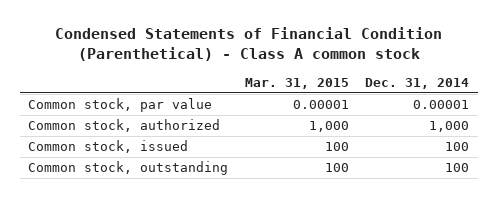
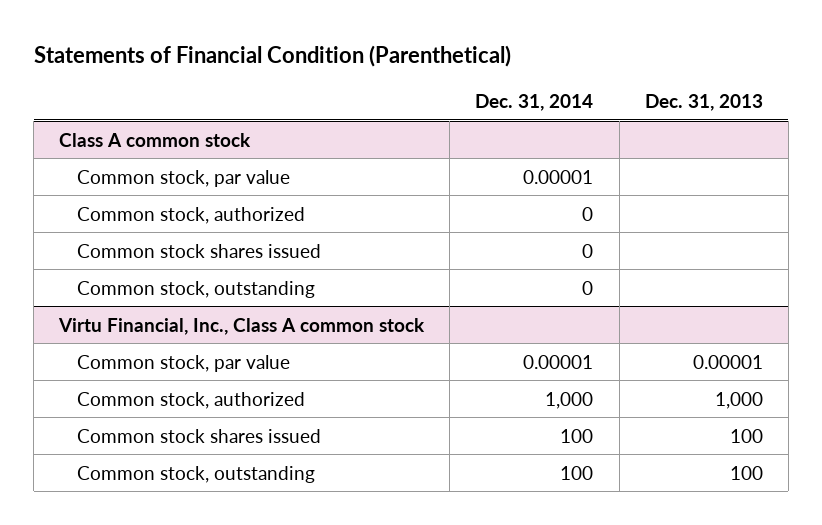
- Condensed Statements of Financial Condition (Parenthetical) - Class A common stock
+ Statements of Financial Condition (Parenthetical)
- | Mar. 31, 2015 | Dec. 31, 2014
+ | Dec. 31, 2014 | Dec. 31, 2013
+ Class A common stock
+ Common stock, authorized | 0 |
+ Common stock shares issued | 0 |
+ Common stock, outstanding | 0 |
+ Virtu Financial, Inc., Class A common stock
+ Common stock, par value | 0.00001 | 0.00001
- Common stock, issued | 100 | 100
+ Common stock shares issued | 100 | 100

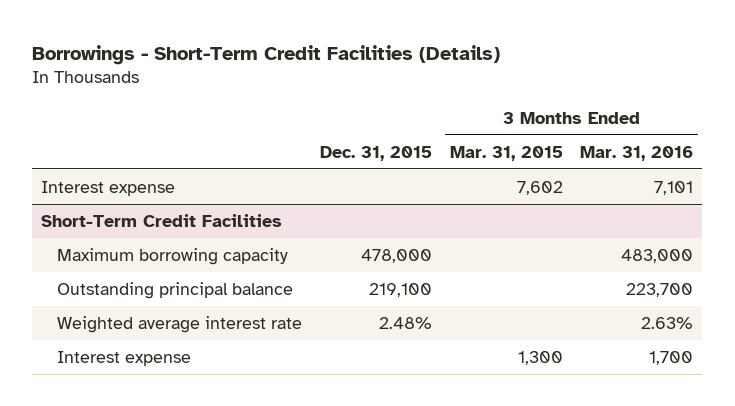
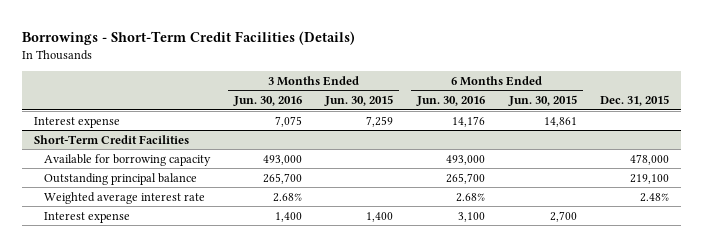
- | Dec. 31, 2015 | 3 Months Ended Mar. 31, 2015 | 3 Months Ended Mar. 31, 2016
+ | 3 Months Ended Jun. 30, 2016 | 3 Months Ended Jun. 30, 2015 | 6 Months Ended Jun. 30, 2016 | 6 Months Ended Jun. 30, 2015 | Dec. 31, 2015
@ Short-Term Credit Facilities
- Maximum borrowing capacity | 478,000 | | 483,000
+ Available for borrowing capacity | 493,000 | | 493,000 | | 478,000

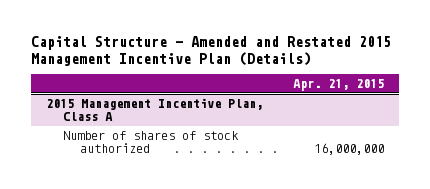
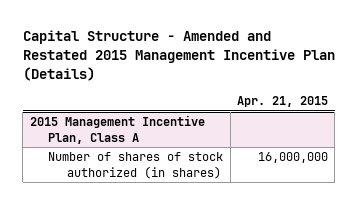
@ 2015 Management Incentive Plan, Class A
- Number of shares of stock authorized | 16,000,000
+ Number of shares of stock authorized (in shares) | 16,000,000

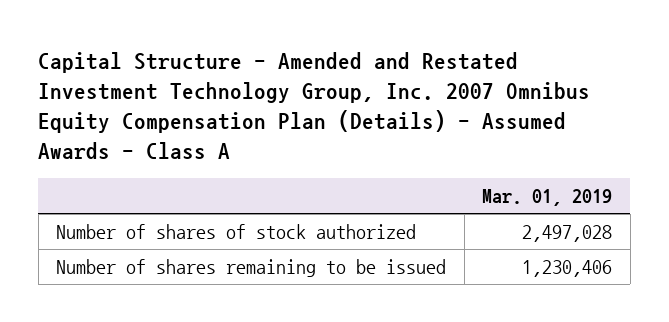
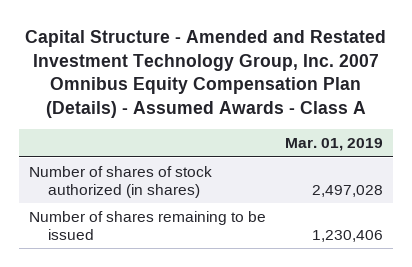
- Number of shares of stock authorized | 2,497,028
+ Number of shares of stock authorized (in shares) | 2,497,028

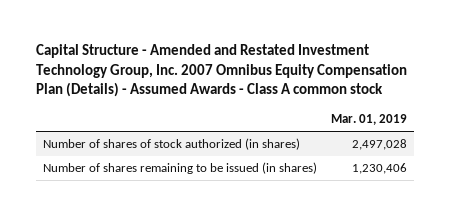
- Capital Structure - Amended and Restated Investment Technology Group, Inc. 2007 Omnibus Equity Compensation Plan (Details) - Assumed Awards - Class A
+ Capital Structure - Amended and Restated Investment Technology Group, Inc. 2007 Omnibus Equity Compensation Plan (Details) - Assumed Awards - Class A common stock
- Number of shares remaining to be issued | 1,230,406
+ Number of shares remaining to be issued (in shares) | 1,230,406

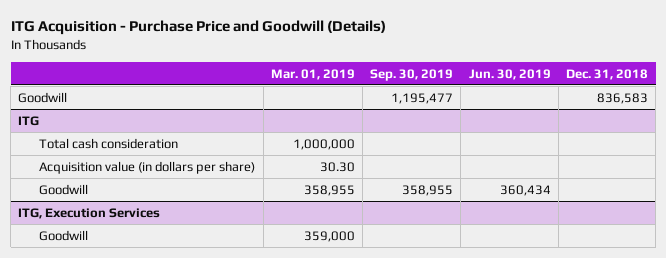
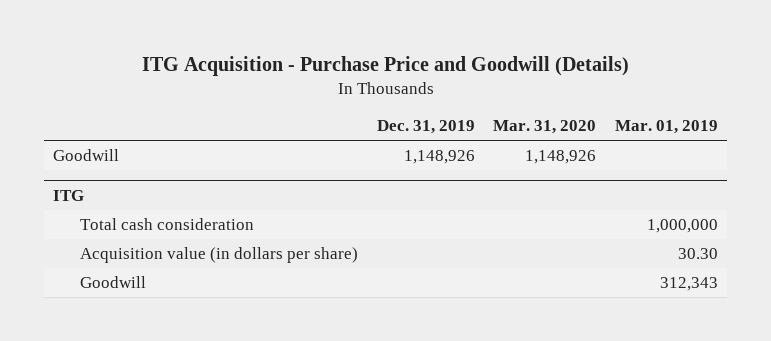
- | Mar. 01, 2019 | Sep. 30, 2019 | Jun. 30, 2019 | Dec. 31, 2018
+ | Dec. 31, 2019 | Mar. 31, 2020 | Mar. 01, 2019
@ ITG
- Goodwill | 358,955 | 358,955 | 360,434 |
- ITG, Execution Services
- Goodwill | 359,000 | | |
@ ITG
+ Goodwill | | | 312,343

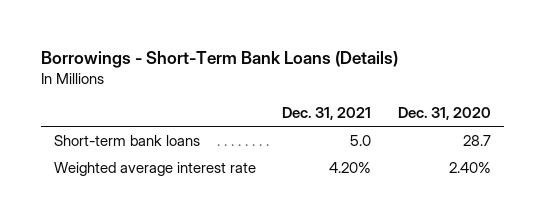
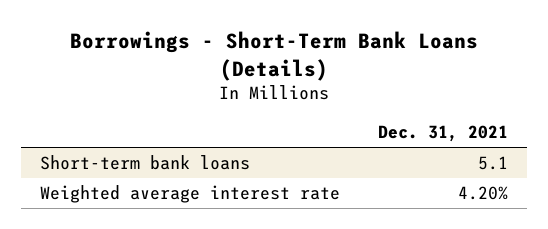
- | Dec. 31, 2021 | Dec. 31, 2020
+ | Dec. 31, 2021
- Short-term bank loans | 5.0 | 28.7
+ Short-term bank loans | 5.1

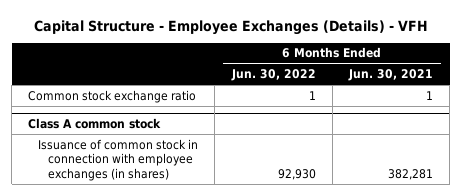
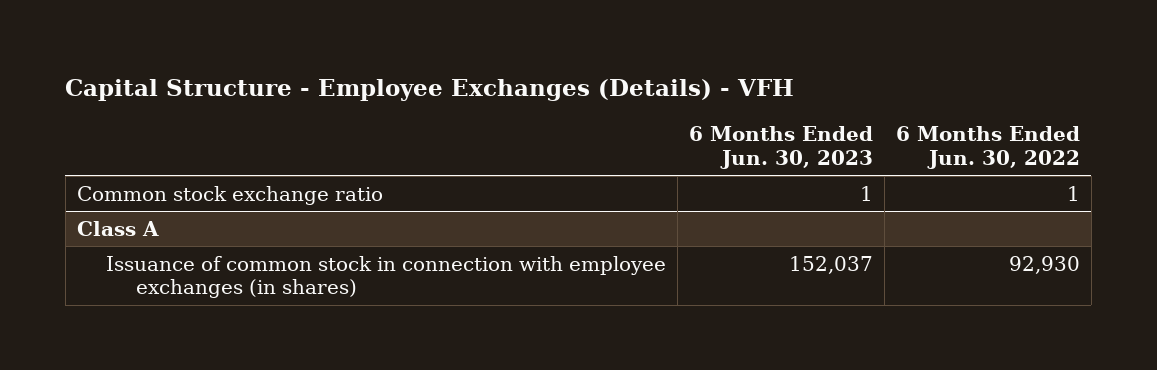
- | 6 Months Ended Jun. 30, 2022 | 6 Months Ended Jun. 30, 2021
+ | 6 Months Ended Jun. 30, 2023 | 6 Months Ended Jun. 30, 2022
- Class A common stock
+ Class A

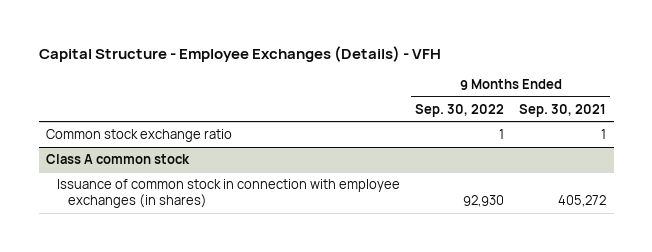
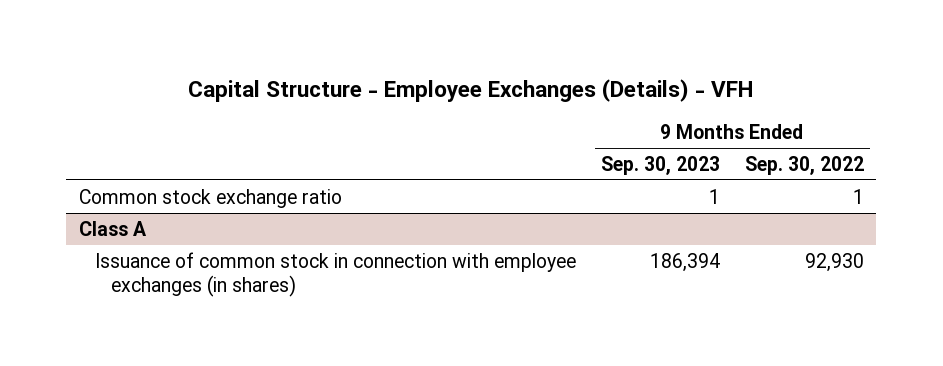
- | 9 Months Ended Sep. 30, 2022 | 9 Months Ended Sep. 30, 2021
+ | 9 Months Ended Sep. 30, 2023 | 9 Months Ended Sep. 30, 2022
- Class A common stock
+ Class A

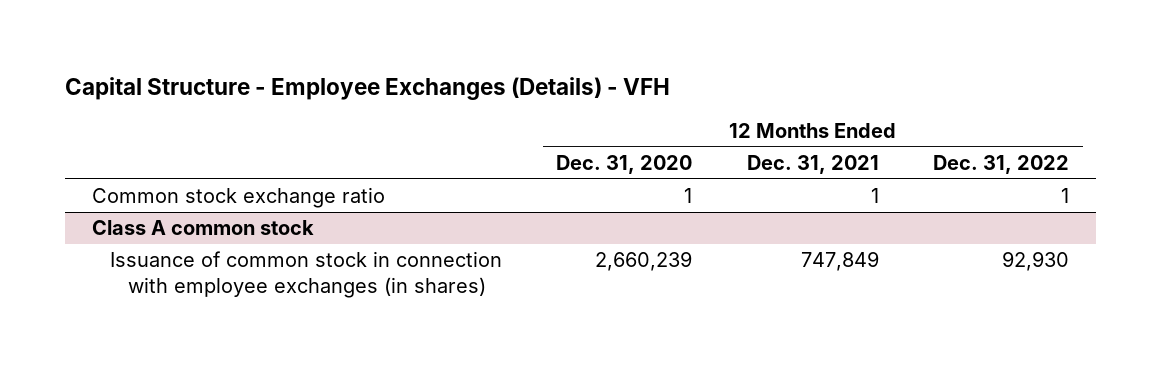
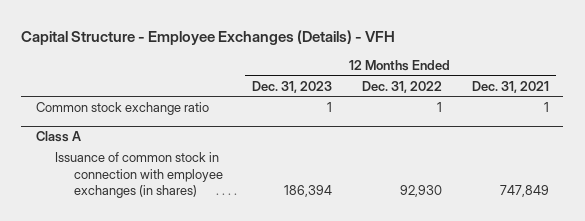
- | 12 Months Ended Dec. 31, 2020 | 12 Months Ended Dec. 31, 2021 | 12 Months Ended Dec. 31, 2022
+ | 12 Months Ended Dec. 31, 2023 | 12 Months Ended Dec. 31, 2022 | 12 Months Ended Dec. 31, 2021
- Class A common stock
+ Class A

